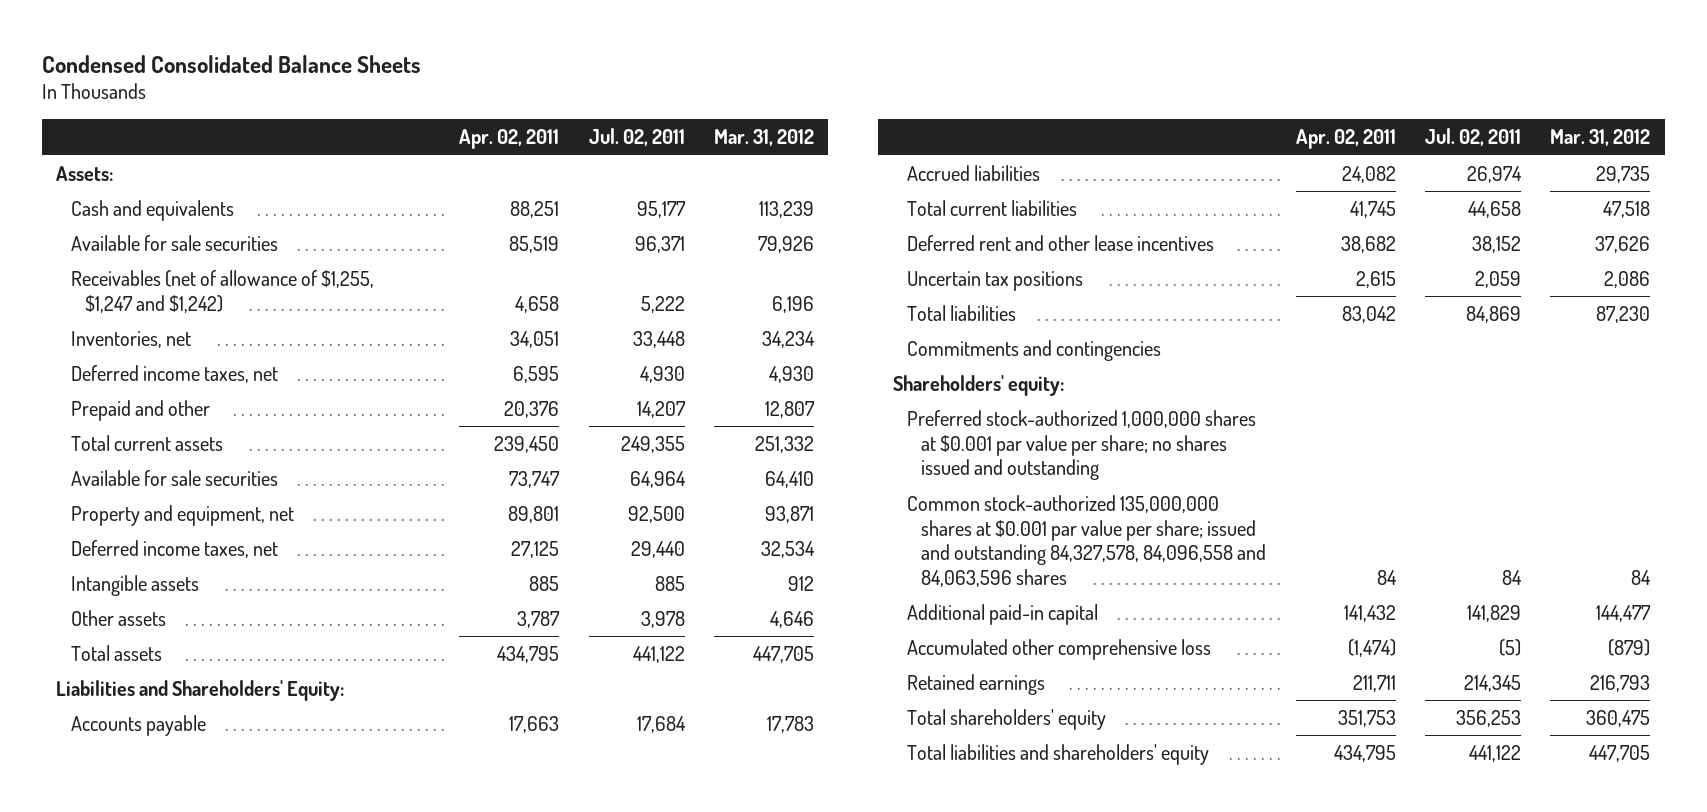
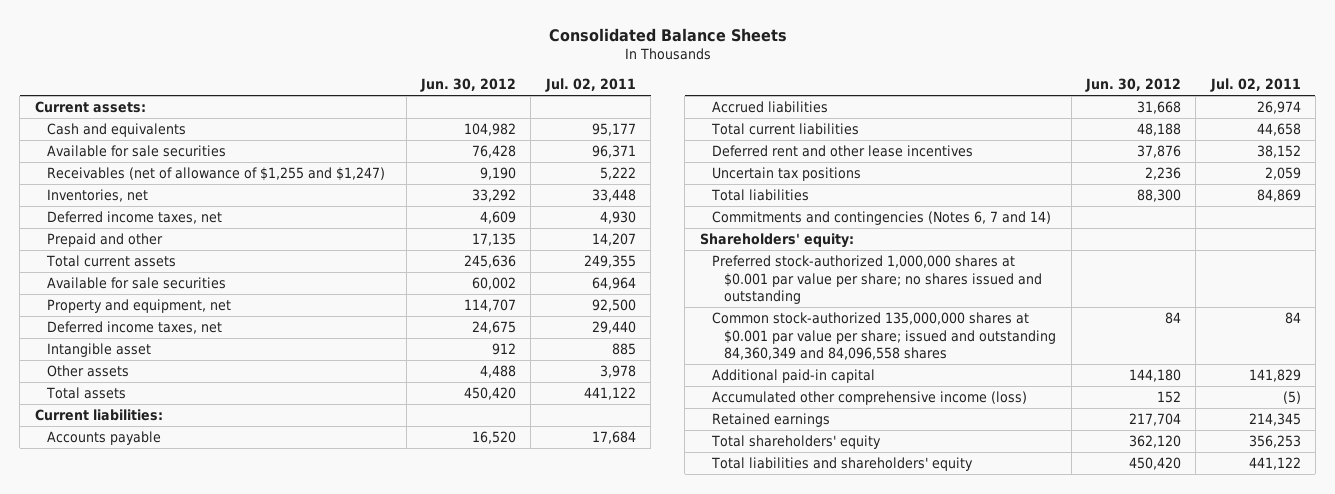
- Condensed Consolidated Balance Sheets
+ Consolidated Balance Sheets
- | Apr. 02, 2011 | Jul. 02, 2011 | Mar. 31, 2012
+ | Jun. 30, 2012 | Jul. 02, 2011
- Assets:
+ Current assets:
- Receivables (net of allowance of $1,255, $1,247 and $1,242) | 4,658 | 5,222 | 6,196
+ Receivables (net of allowance of $1,255 and $1,247) | 9,190 | 5,222
- Intangible assets | 885 | 885 | 912
+ Intangible asset | 912 | 885
- Liabilities and Shareholders' Equity:
+ Current liabilities:
- Commitments and contingencies
+ Commitments and contingencies (Notes 6, 7 and 14)
- Common stock-authorized 135,000,000 shares at $0.001 par value per share; issued and outstanding 84,327,578, 84,096,558 and 84,063,596 shares | 84 | 84 | 84
+ Common stock-authorized 135,000,000 shares at $0.001 par value per share; issued and outstanding 84,360,349 and 84,096,558 shares | 84 | 84
- Accumulated other comprehensive loss | (1,474) | (5) | (879)
+ Accumulated other comprehensive income (loss) | 152 | (5)

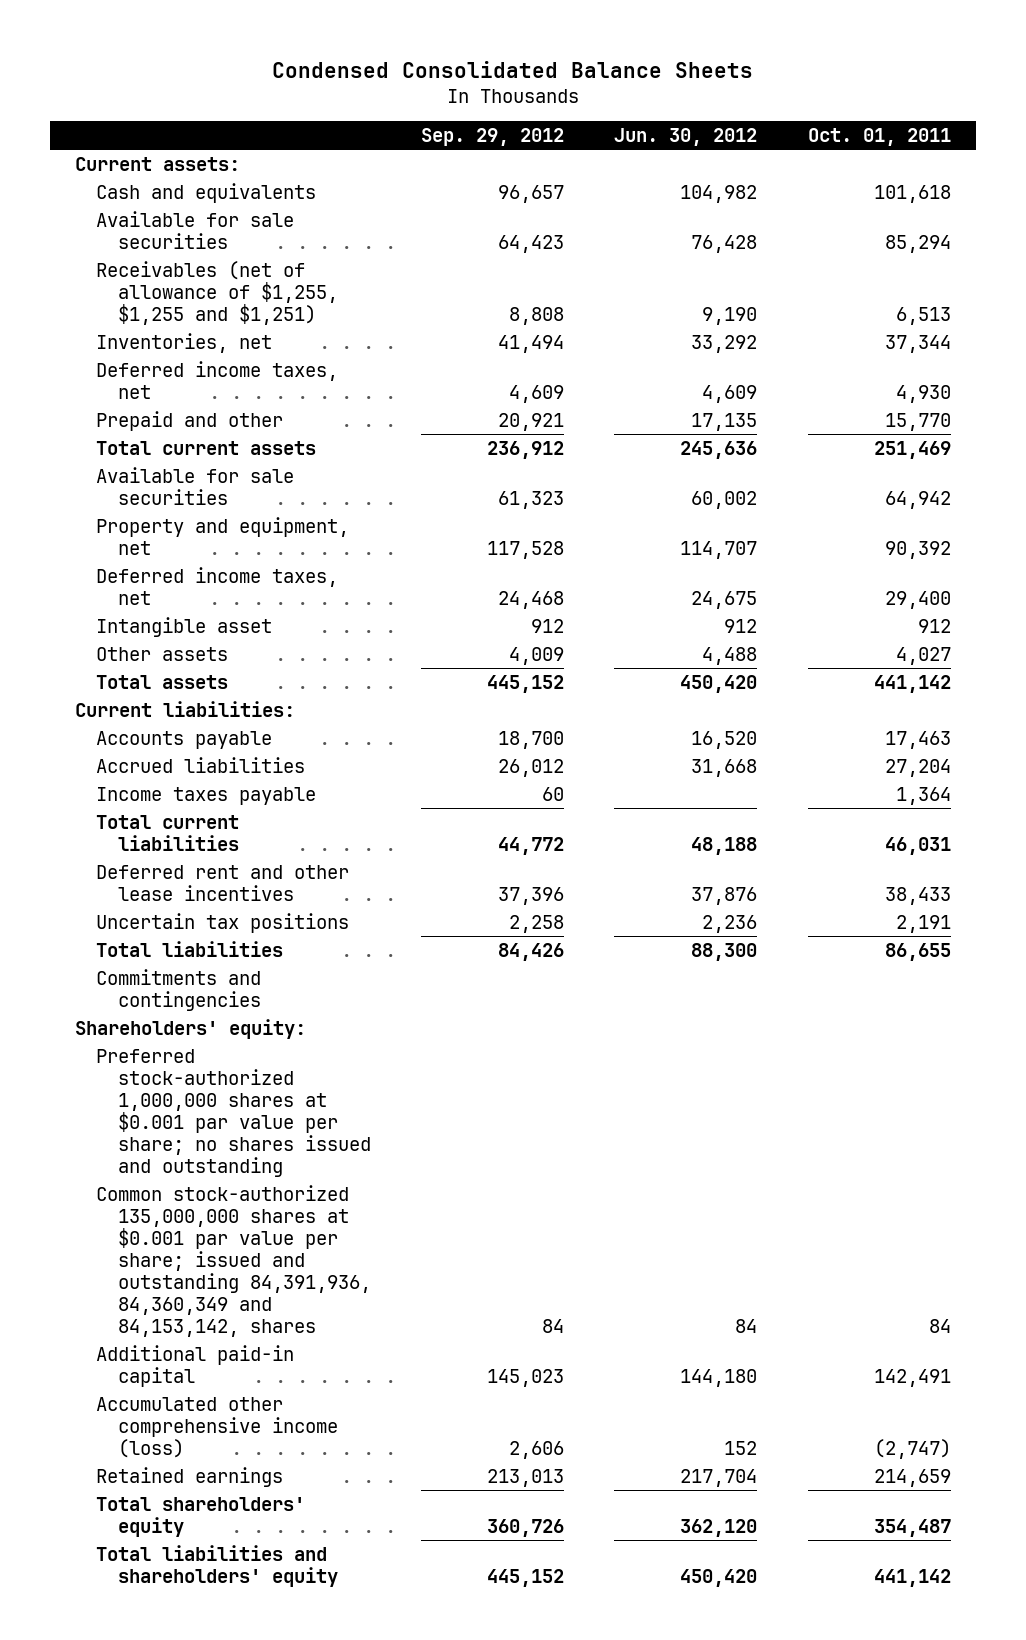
- Consolidated Balance Sheets
+ Condensed Consolidated Balance Sheets
- | Jun. 30, 2012 | Jul. 02, 2011
+ | Sep. 29, 2012 | Jun. 30, 2012 | Oct. 01, 2011
- Receivables (net of allowance of $1,255 and $1,247) | 9,190 | 5,222
+ Receivables (net of allowance of $1,255, $1,255 and $1,251) | 8,808 | 9,190 | 6,513
+ Income taxes payable | 60 | | 1,364
- Commitments and contingencies (Notes 6, 7 and 14)
+ Commitments and contingencies
- Common stock-authorized 135,000,000 shares at $0.001 par value per share; issued and outstanding 84,360,349 and 84,096,558 shares | 84 | 84
+ Common stock-authorized 135,000,000 shares at $0.001 par value per share; issued and outstanding 84,391,936, 84,360,349 and 84,153,142, shares | 84 | 84 | 84

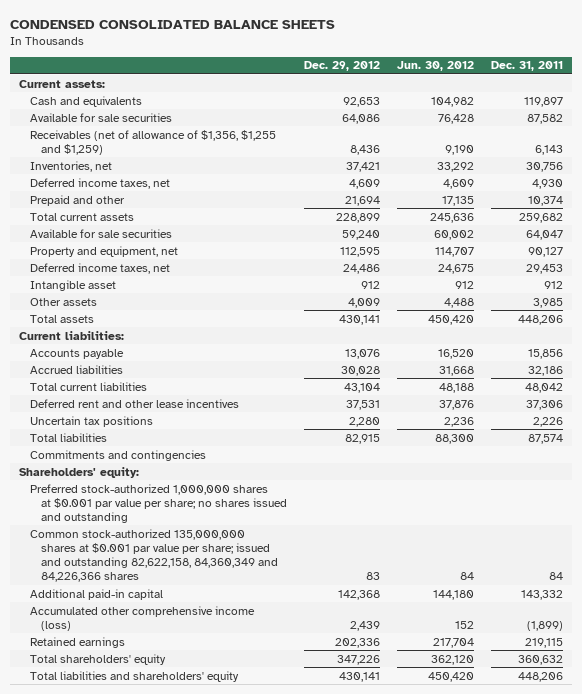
- Condensed Consolidated Balance Sheets
+ CONDENSED CONSOLIDATED BALANCE SHEETS
- | Sep. 29, 2012 | Jun. 30, 2012 | Oct. 01, 2011
+ | Dec. 29, 2012 | Jun. 30, 2012 | Dec. 31, 2011
- Receivables (net of allowance of $1,255, $1,255 and $1,251) | 8,808 | 9,190 | 6,513
+ Receivables (net of allowance of $1,356, $1,255 and $1,259) | 8,436 | 9,190 | 6,143
- Income taxes payable | 60 | | 1,364
- Common stock-authorized 135,000,000 shares at $0.001 par value per share; issued and outstanding 84,391,936, 84,360,349 and 84,153,142, shares | 84 | 84 | 84
+ Common stock-authorized 135,000,000 shares at $0.001 par value per share; issued and outstanding 82,622,158, 84,360,349 and 84,226,366 shares | 83 | 84 | 84

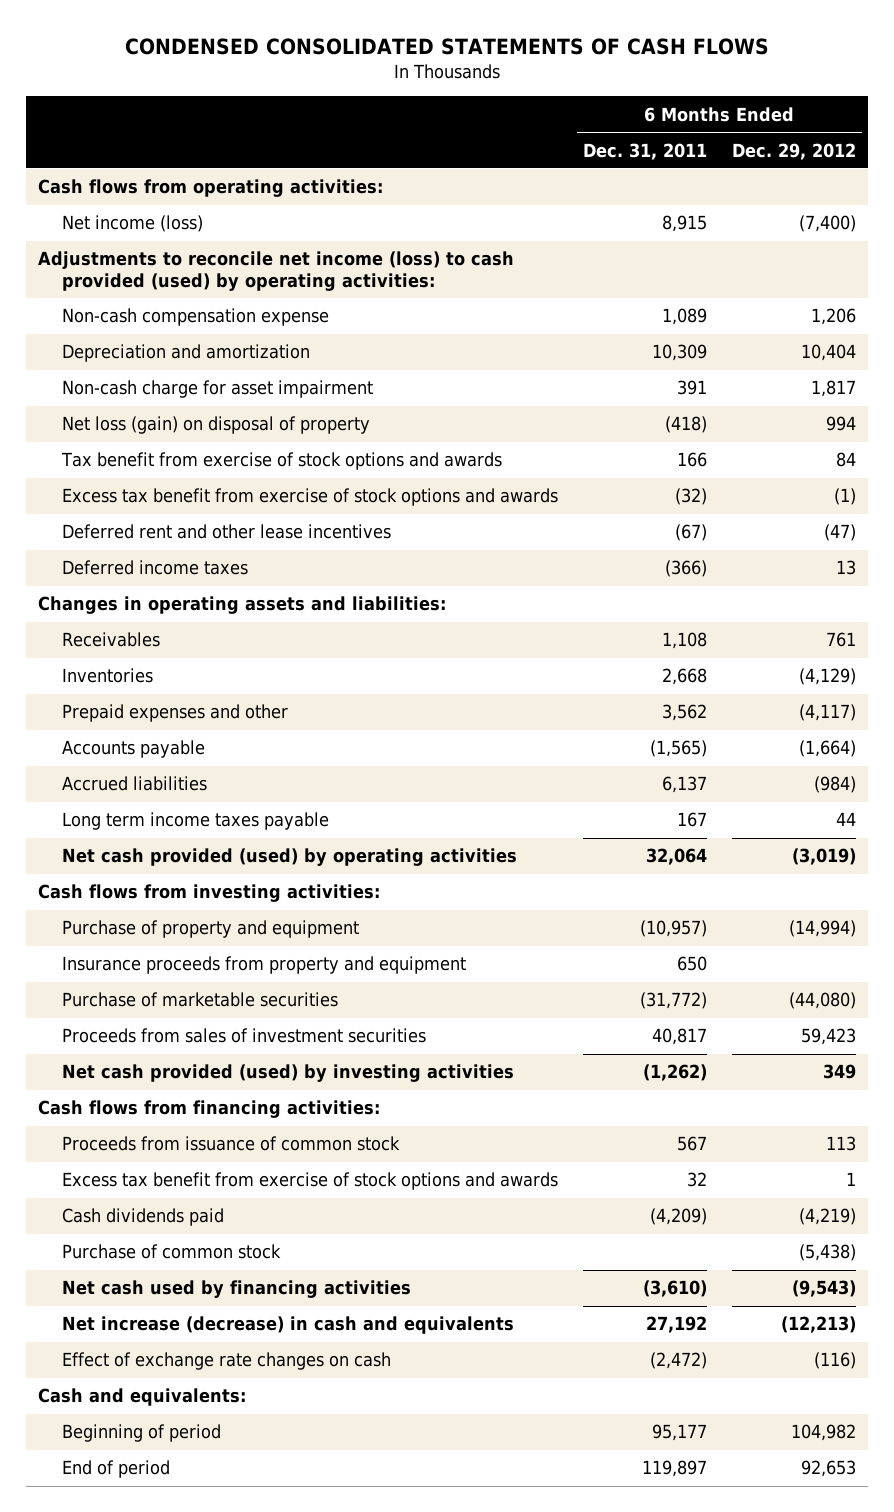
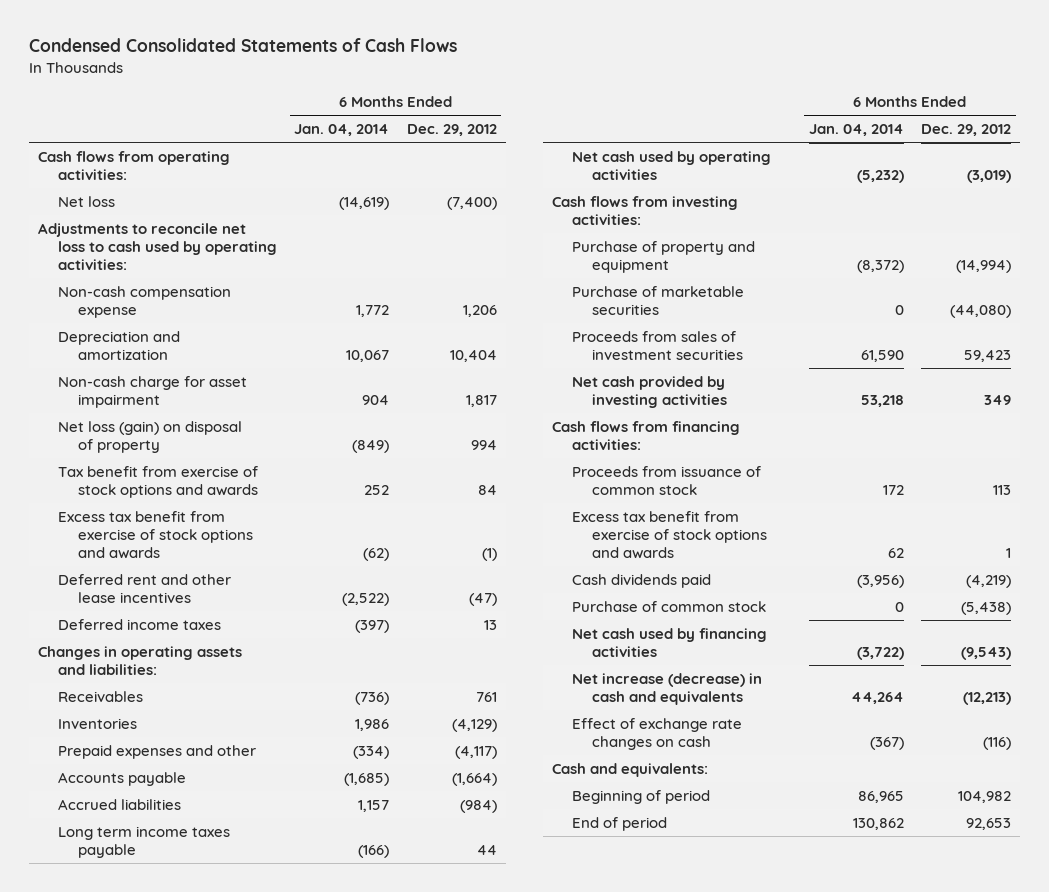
- CONDENSED CONSOLIDATED STATEMENTS OF CASH FLOWS
+ Condensed Consolidated Statements of Cash Flows
- | 6 Months Ended Dec. 31, 2011 | 6 Months Ended Dec. 29, 2012
+ | 6 Months Ended Jan. 04, 2014 | 6 Months Ended Dec. 29, 2012
- Net income (loss) | 8,915 | (7,400)
- Adjustments to reconcile net income (loss) to cash provided (used) by operating activities:
+ Net loss | (14,619) | (7,400)
+ Adjustments to reconcile net loss to cash used by operating activities:
- Net cash provided (used) by operating activities | 32,064 | (3,019)
+ Net cash used by operating activities | (5,232) | (3,019)
- Insurance proceeds from property and equipment | 650 |
- Net cash provided (used) by investing activities | (1,262) | 349
+ Net cash provided by investing activities | 53,218 | 349

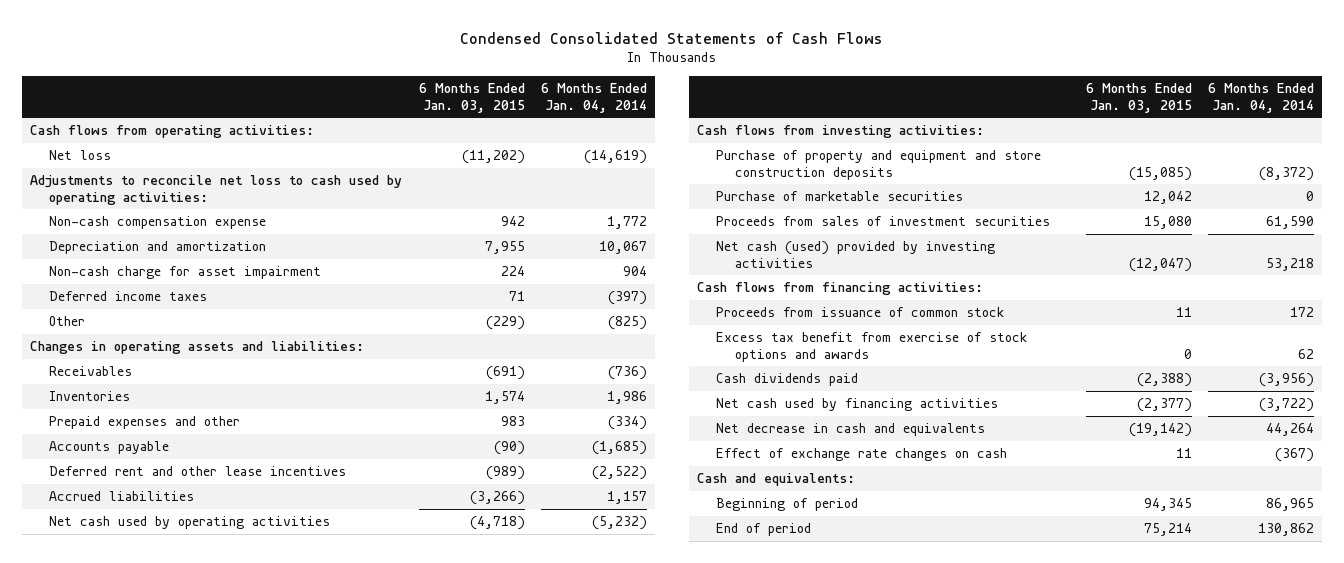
- | 6 Months Ended Jan. 04, 2014 | 6 Months Ended Dec. 29, 2012
+ | 6 Months Ended Jan. 03, 2015 | 6 Months Ended Jan. 04, 2014
- Net loss (gain) on disposal of property | (849) | 994
- Tax benefit from exercise of stock options and awards | 252 | 84
- Excess tax benefit from exercise of stock options and awards | (62) | (1)
+ Other | (229) | (825)
moved down: Deferred rent and other lease incentives | (989) | (2,522)
- Long term income taxes payable | (166) | 44
- Purchase of property and equipment | (8,372) | (14,994)
+ Purchase of property and equipment and store construction deposits | (15,085) | (8,372)
- Net cash provided by investing activities | 53,218 | 349
+ Net cash (used) provided by investing activities | (12,047) | 53,218
- Purchase of common stock | 0 | (5,438)
- Net increase (decrease) in cash and equivalents | 44,264 | (12,213)
+ Net decrease in cash and equivalents | (19,142) | 44,264

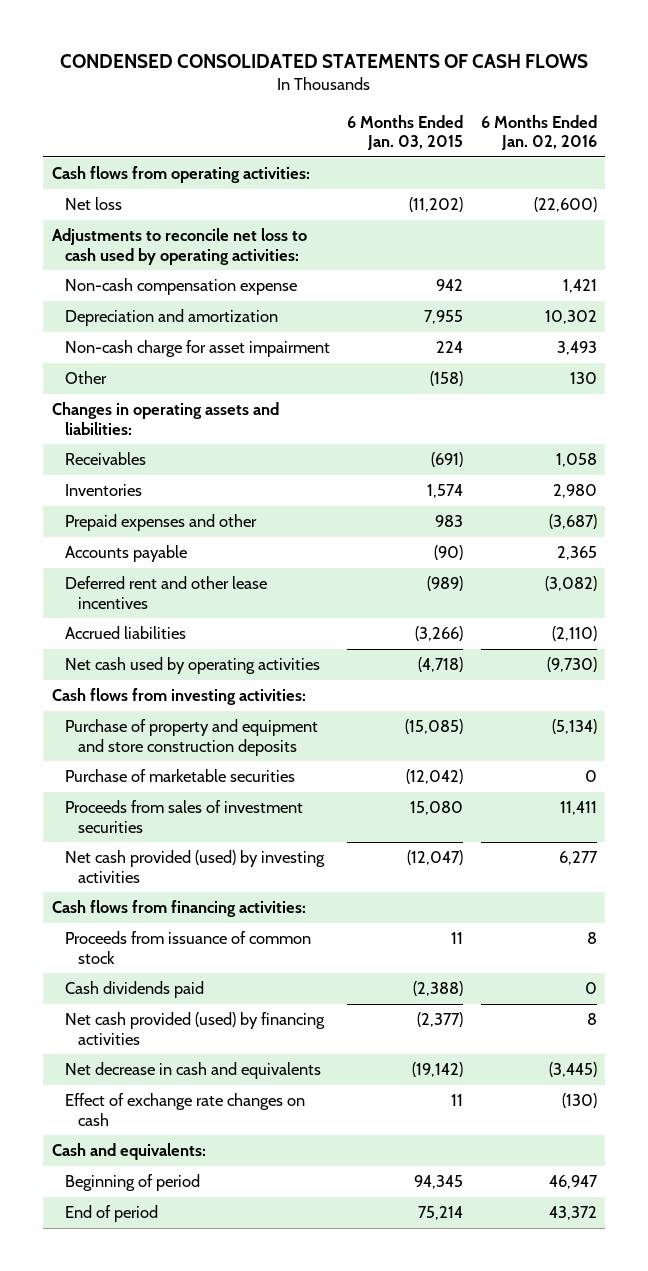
- Condensed Consolidated Statements of Cash Flows
+ CONDENSED CONSOLIDATED STATEMENTS OF CASH FLOWS
- | 6 Months Ended Jan. 03, 2015 | 6 Months Ended Jan. 04, 2014
+ | 6 Months Ended Jan. 03, 2015 | 6 Months Ended Jan. 02, 2016
- Deferred income taxes | 71 | (397)
- Other | (229) | (825)
+ Other | (158) | 130
- Purchase of marketable securities | 12,042 | 0
+ Purchase of marketable securities | (12,042) | 0
- Net cash (used) provided by investing activities | (12,047) | 53,218
+ Net cash provided (used) by investing activities | (12,047) | 6,277
- Excess tax benefit from exercise of stock options and awards | 0 | 62
- Net cash used by financing activities | (2,377) | (3,722)
+ Net cash provided (used) by financing activities | (2,377) | 8

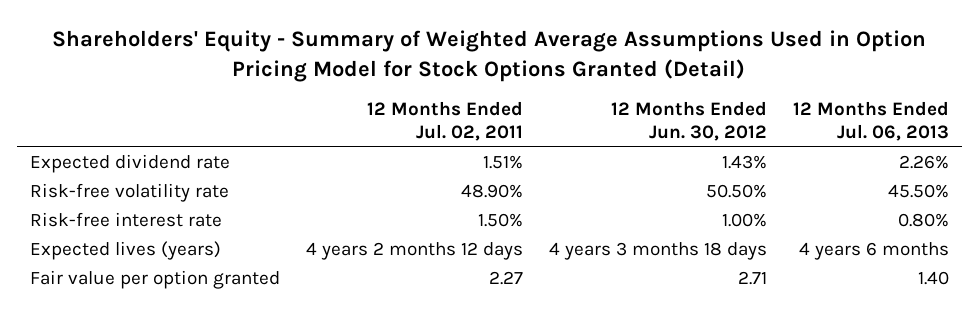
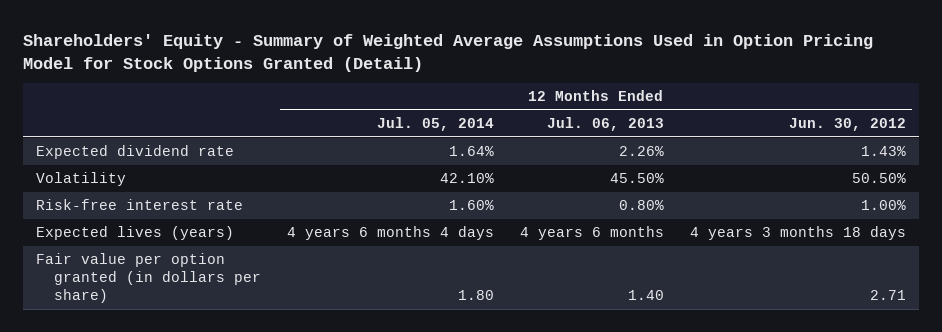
- | 12 Months Ended Jul. 02, 2011 | 12 Months Ended Jun. 30, 2012 | 12 Months Ended Jul. 06, 2013
+ | 12 Months Ended Jul. 05, 2014 | 12 Months Ended Jul. 06, 2013 | 12 Months Ended Jun. 30, 2012
- Risk-free volatility rate | 48.90% | 50.50% | 45.50%
+ Volatility | 42.10% | 45.50% | 50.50%
- Fair value per option granted | 2.27 | 2.71 | 1.40
+ Fair value per option granted (in dollars per share) | 1.80 | 1.40 | 2.71

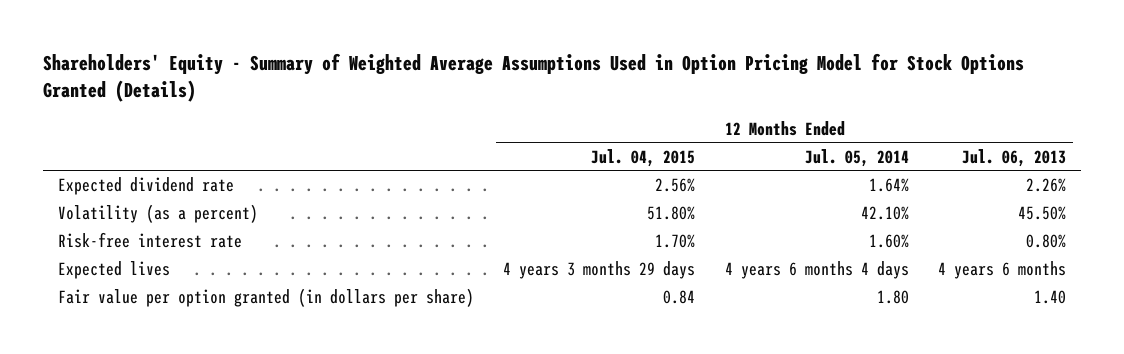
- Shareholders' Equity - Summary of Weighted Average Assumptions Used in Option Pricing Model for Stock Options Granted (Detail)
+ Shareholders' Equity - Summary of Weighted Average Assumptions Used in Option Pricing Model for Stock Options Granted (Details)
- | 12 Months Ended Jul. 05, 2014 | 12 Months Ended Jul. 06, 2013 | 12 Months Ended Jun. 30, 2012
+ | 12 Months Ended Jul. 04, 2015 | 12 Months Ended Jul. 05, 2014 | 12 Months Ended Jul. 06, 2013
- Volatility | 42.10% | 45.50% | 50.50%
+ Volatility (as a percent) | 51.80% | 42.10% | 45.50%
- Expected lives (years) | 4 years 6 months 4 days | 4 years 6 months | 4 years 3 months 18 days
+ Expected lives | 4 years 3 months 29 days | 4 years 6 months 4 days | 4 years 6 months

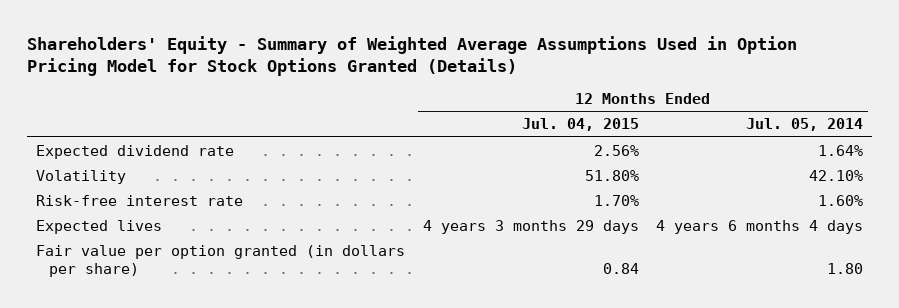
- | 12 Months Ended Jul. 04, 2015 | 12 Months Ended Jul. 05, 2014 | 12 Months Ended Jul. 06, 2013
+ | 12 Months Ended Jul. 04, 2015 | 12 Months Ended Jul. 05, 2014
- Volatility (as a percent) | 51.80% | 42.10% | 45.50%
+ Volatility | 51.80% | 42.10%

